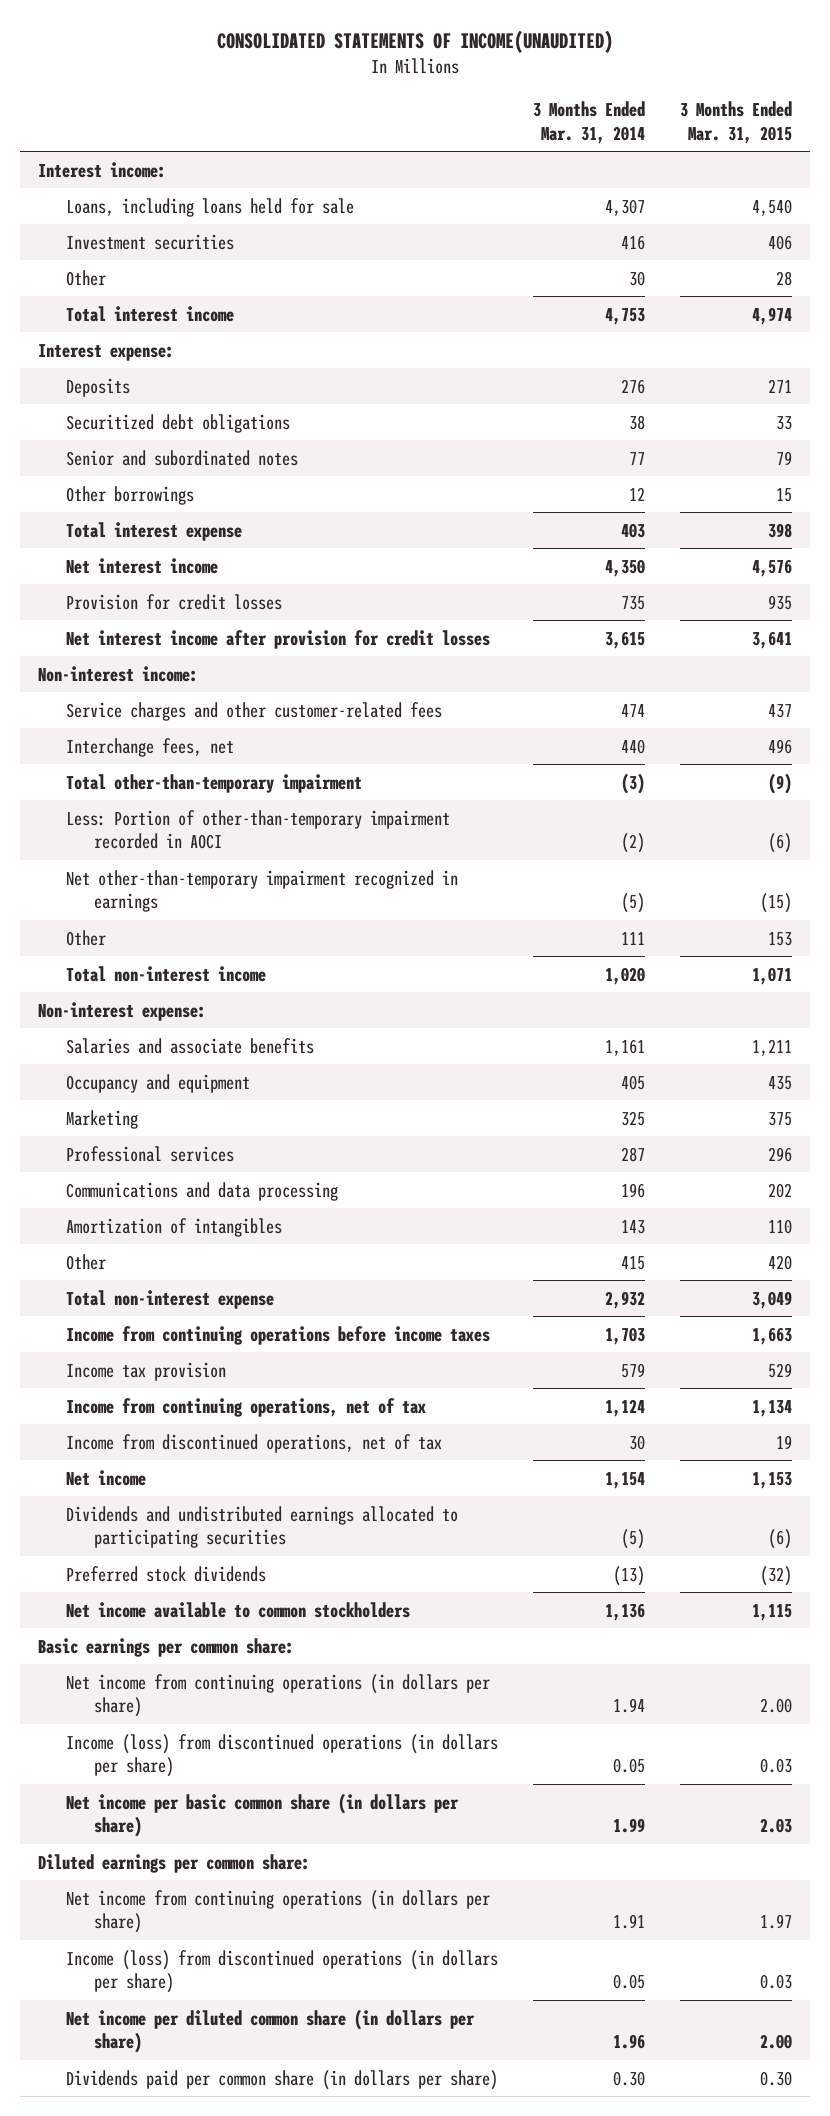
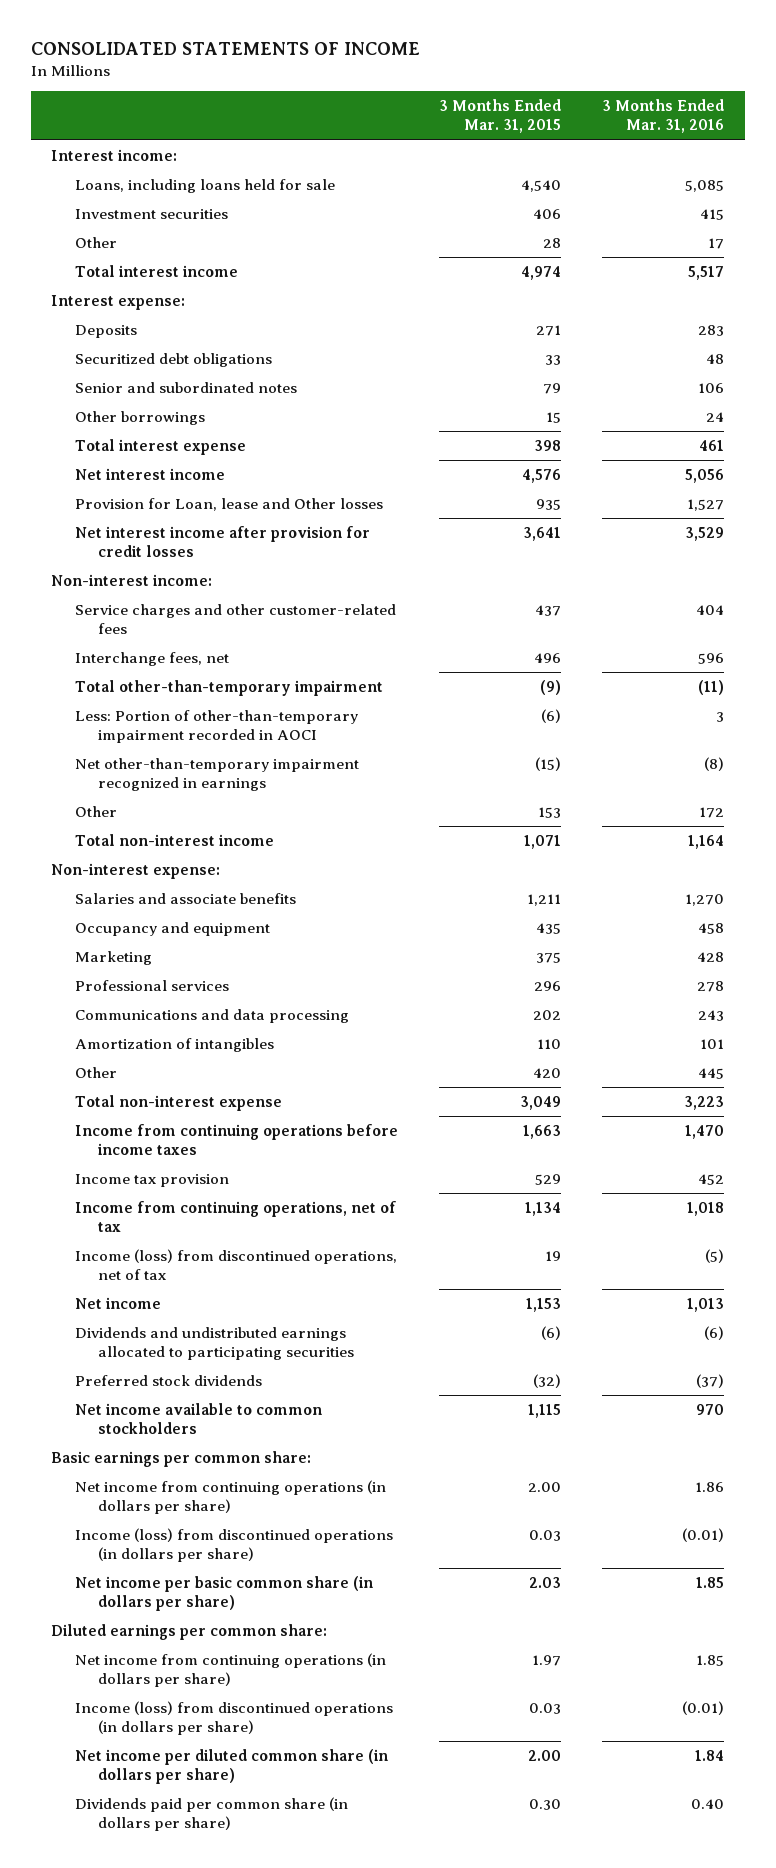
- CONSOLIDATED STATEMENTS OF INCOME(UNAUDITED)
+ CONSOLIDATED STATEMENTS OF INCOME
- | 3 Months Ended Mar. 31, 2014 | 3 Months Ended Mar. 31, 2015
+ | 3 Months Ended Mar. 31, 2015 | 3 Months Ended Mar. 31, 2016
- Provision for credit losses | 735 | 935
+ Provision for Loan, lease and Other losses | 935 | 1,527
- Income from discontinued operations, net of tax | 30 | 19
+ Income (loss) from discontinued operations, net of tax | 19 | (5)

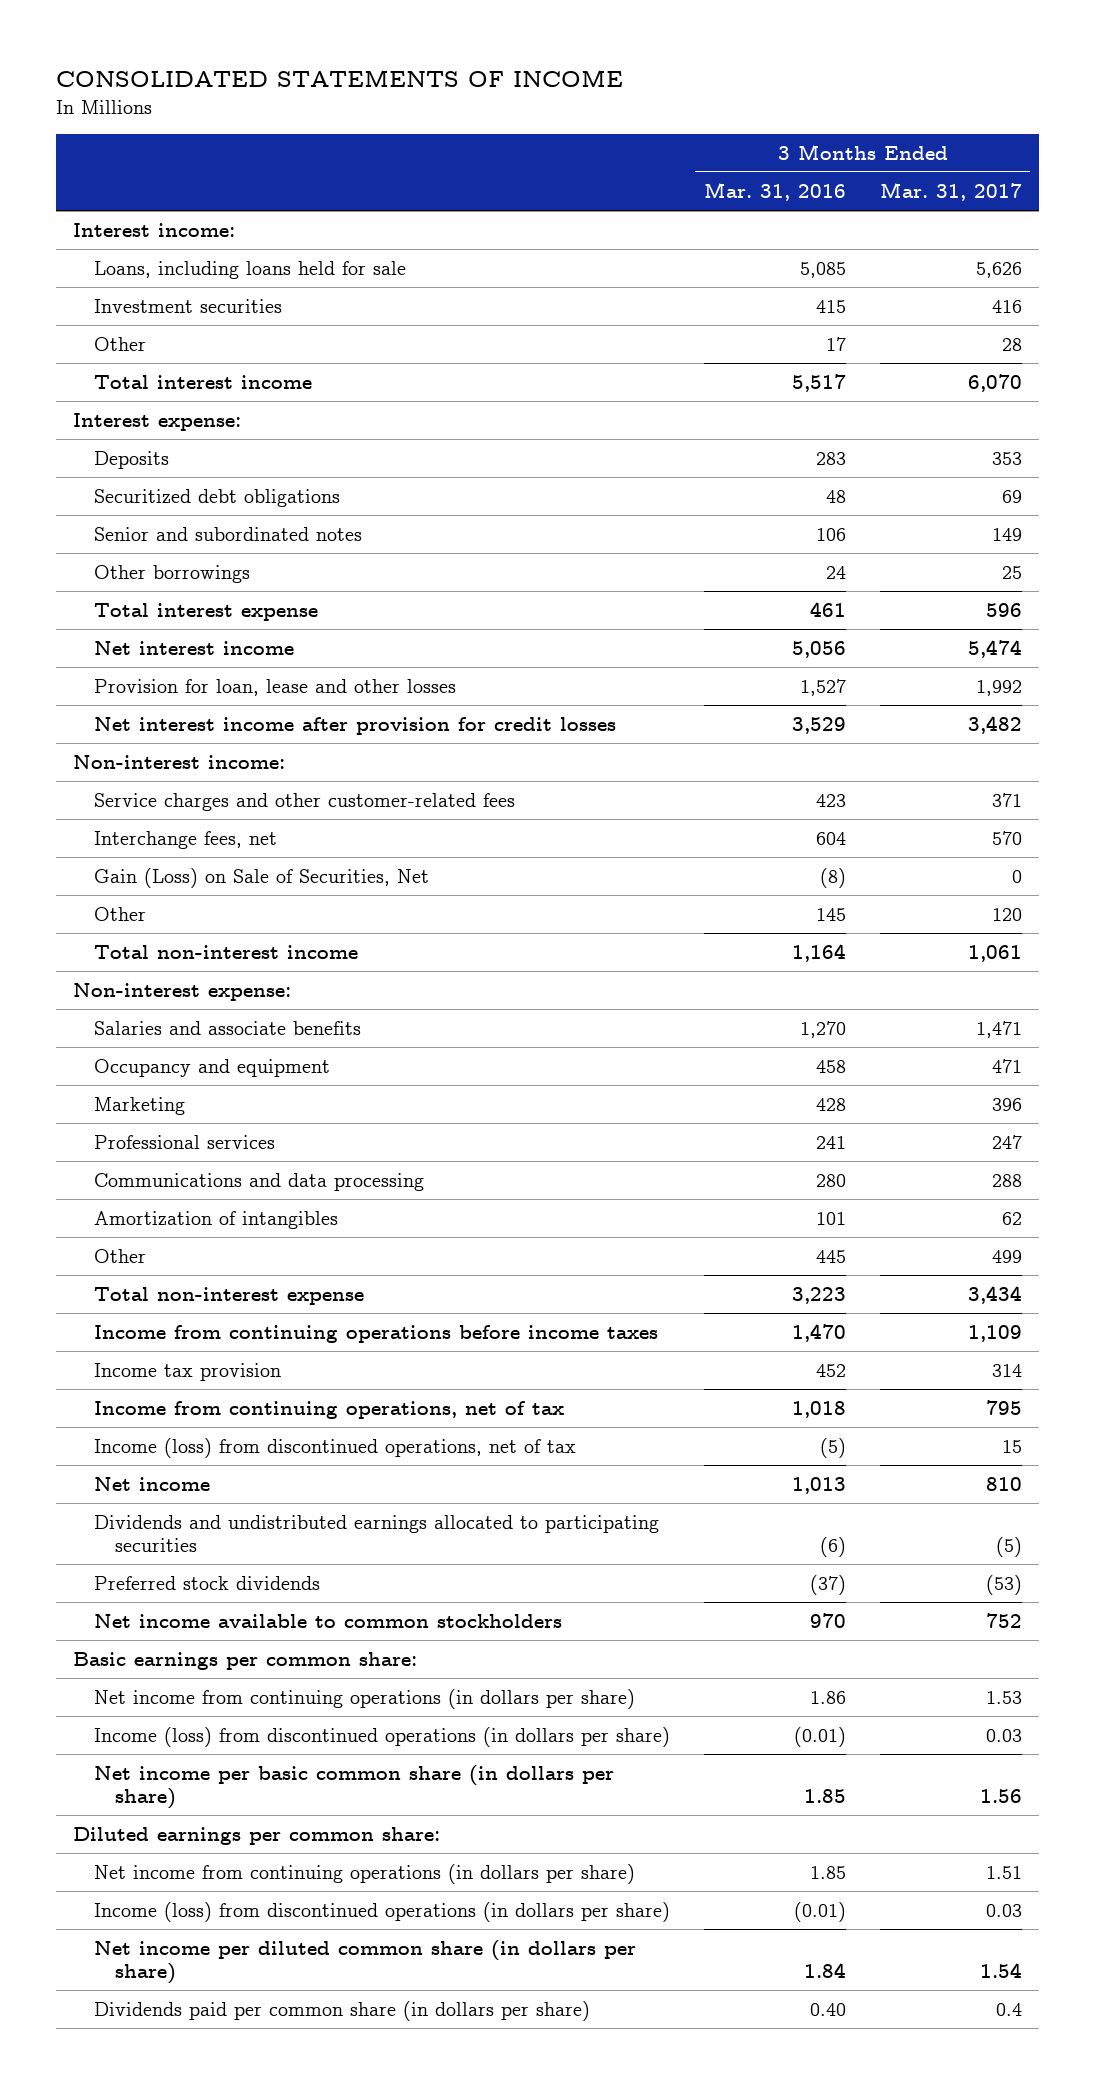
- | 3 Months Ended Mar. 31, 2015 | 3 Months Ended Mar. 31, 2016
+ | 3 Months Ended Mar. 31, 2016 | 3 Months Ended Mar. 31, 2017
- Provision for Loan, lease and Other losses | 935 | 1,527
+ Provision for loan, lease and other losses | 1,527 | 1,992
- Service charges and other customer-related fees | 437 | 404
- Interchange fees, net | 496 | 596
- Total other-than-temporary impairment | (9) | (11)
- Less: Portion of other-than-temporary impairment recorded in AOCI | (6) | 3
- Net other-than-temporary impairment recognized in earnings | (15) | (8)
- Other | 153 | 172
+ Service charges and other customer-related fees | 423 | 371
+ Interchange fees, net | 604 | 570
+ Gain (Loss) on Sale of Securities, Net | (8) | 0
+ Other | 145 | 120
- Professional services | 296 | 278
- Communications and data processing | 202 | 243
+ Professional services | 241 | 247
+ Communications and data processing | 280 | 288

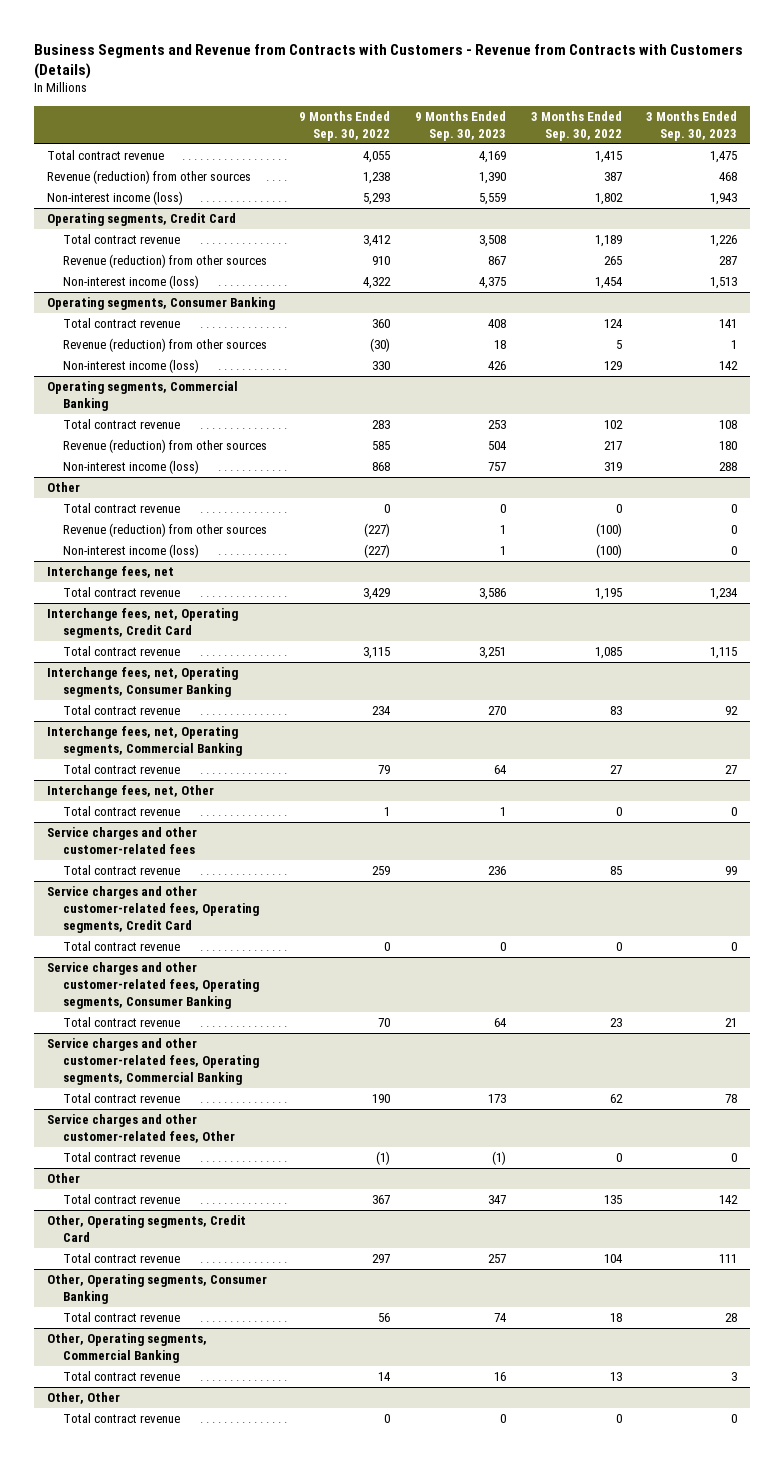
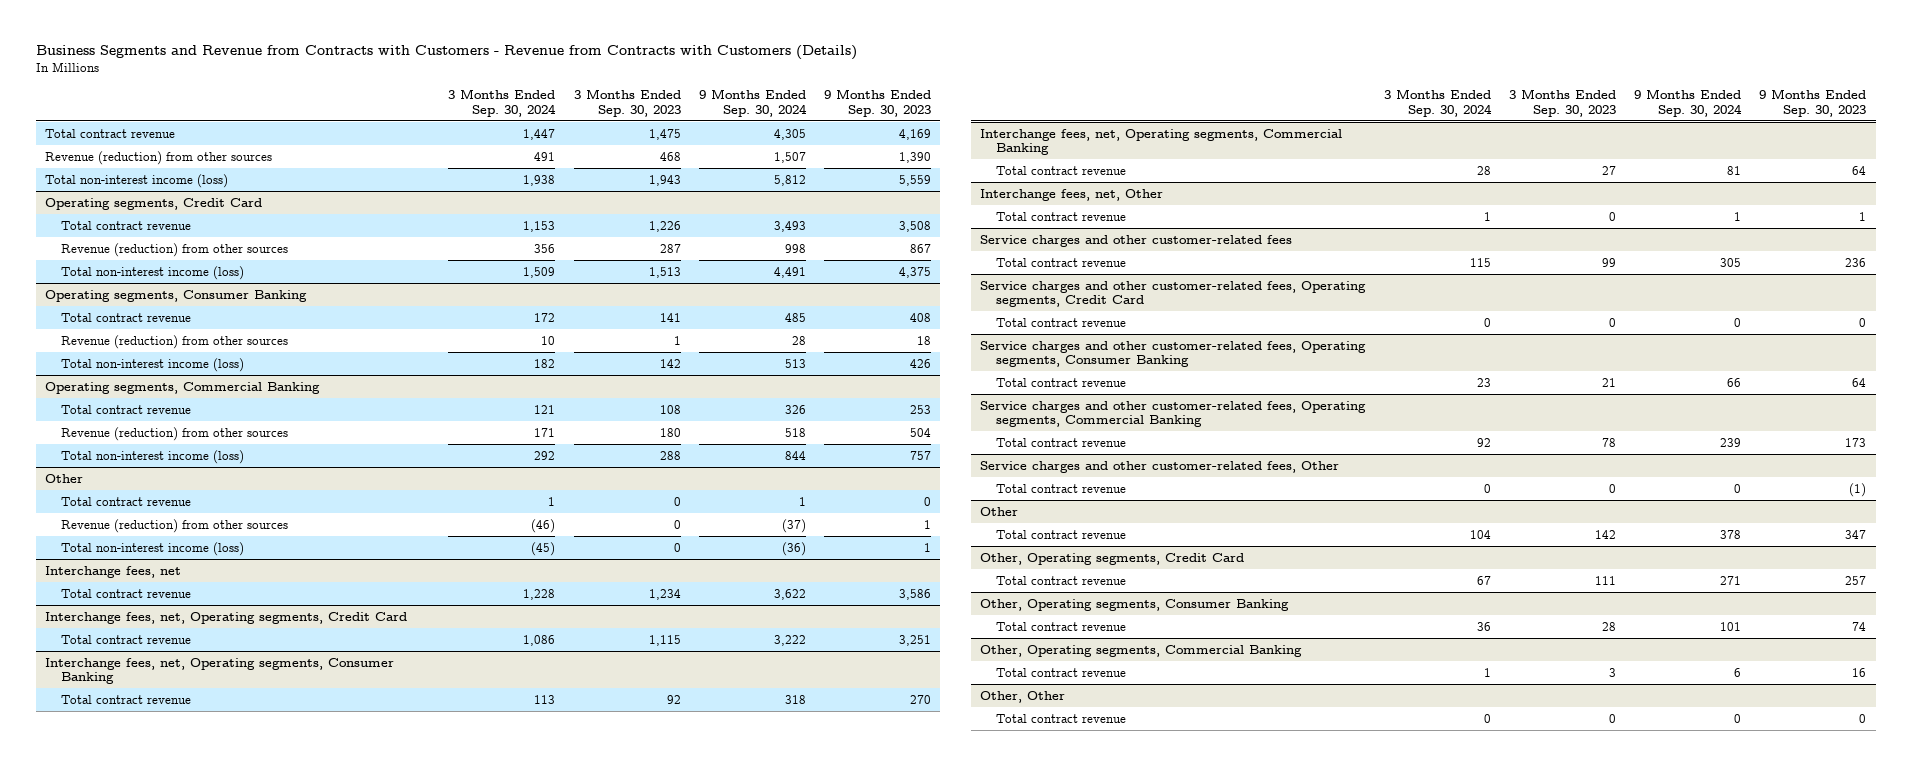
- | 9 Months Ended Sep. 30, 2022 | 9 Months Ended Sep. 30, 2023 | 3 Months Ended Sep. 30, 2022 | 3 Months Ended Sep. 30, 2023
+ | 3 Months Ended Sep. 30, 2024 | 3 Months Ended Sep. 30, 2023 | 9 Months Ended Sep. 30, 2024 | 9 Months Ended Sep. 30, 2023
- Non-interest income (loss) | 5,293 | 5,559 | 1,802 | 1,943
+ Total non-interest income (loss) | 1,938 | 1,943 | 5,812 | 5,559
@ Operating segments, Credit Card
- Non-interest income (loss) | 4,322 | 4,375 | 1,454 | 1,513
+ Total non-interest income (loss) | 1,509 | 1,513 | 4,491 | 4,375
@ Operating segments, Consumer Banking
- Non-interest income (loss) | 330 | 426 | 129 | 142
+ Total non-interest income (loss) | 182 | 142 | 513 | 426
@ Operating segments, Commercial Banking
- Non-interest income (loss) | 868 | 757 | 319 | 288
+ Total non-interest income (loss) | 292 | 288 | 844 | 757
@ Other
- Non-interest income (loss) | (227) | 1 | (100) | 0
+ Total non-interest income (loss) | (45) | 0 | (36) | 1

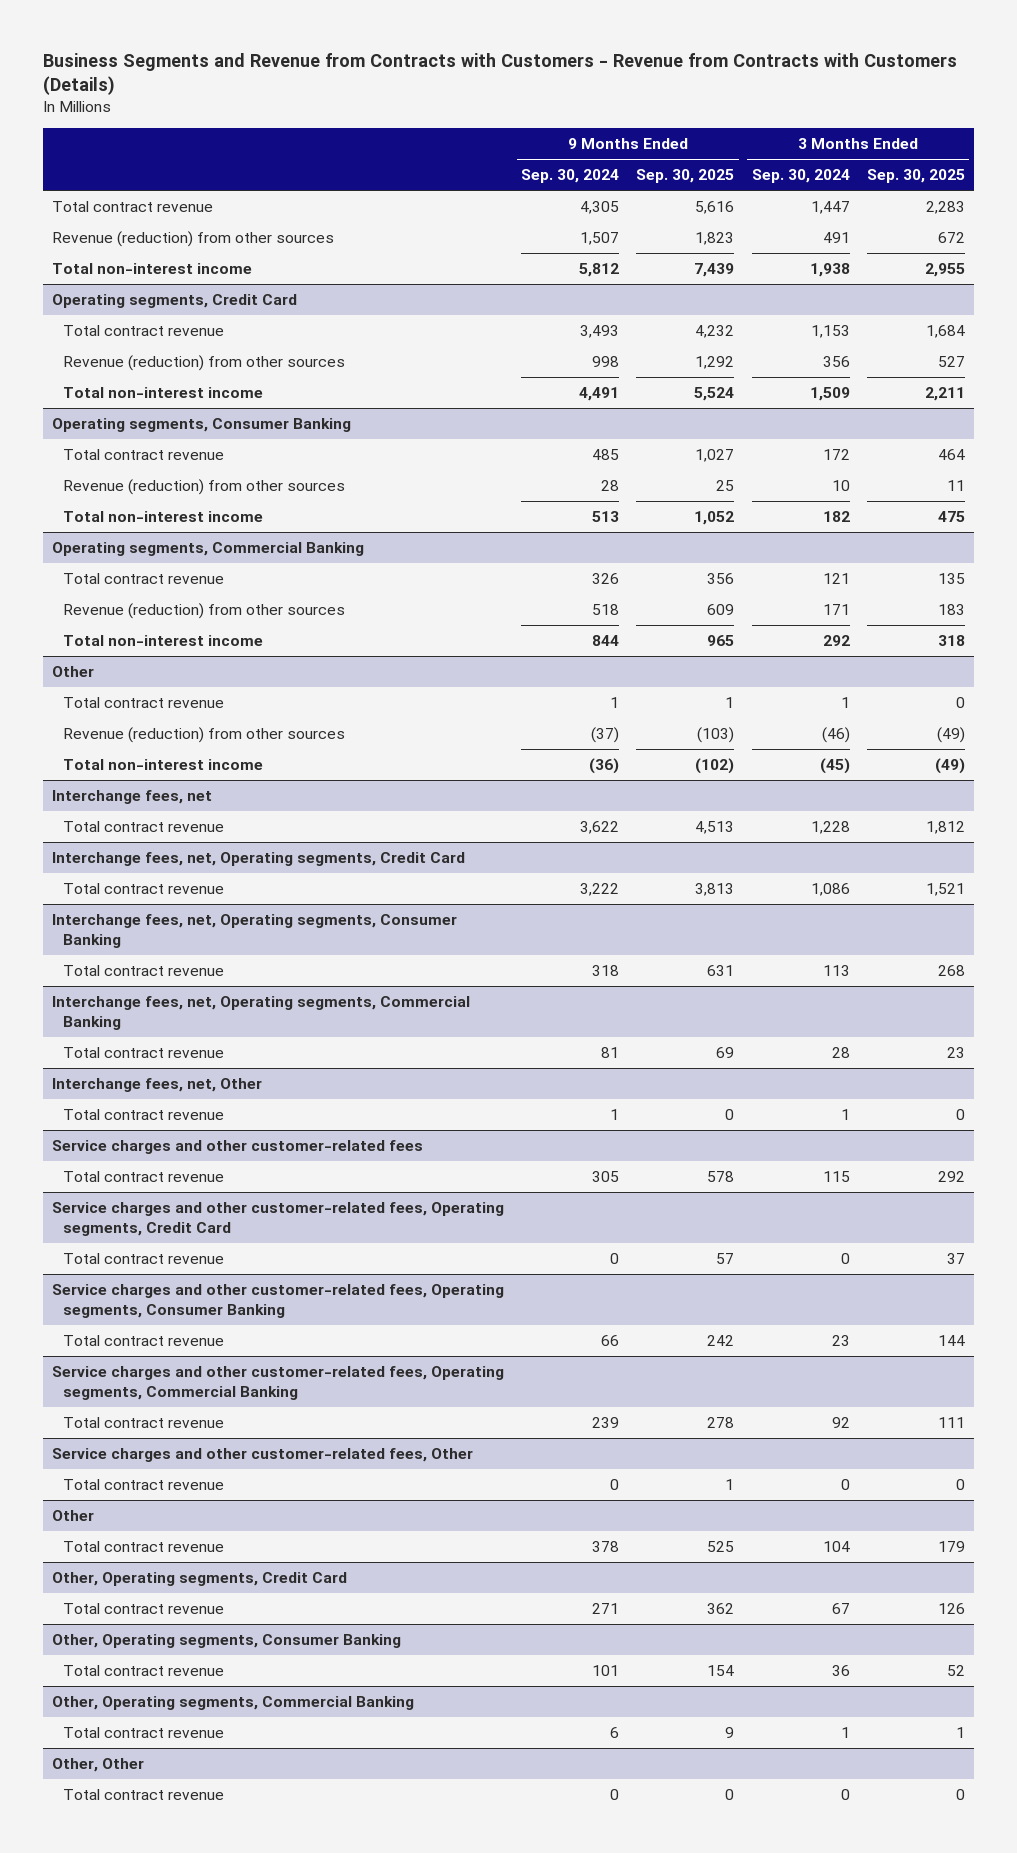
- | 3 Months Ended Sep. 30, 2024 | 3 Months Ended Sep. 30, 2023 | 9 Months Ended Sep. 30, 2024 | 9 Months Ended Sep. 30, 2023
+ | 9 Months Ended Sep. 30, 2024 | 9 Months Ended Sep. 30, 2025 | 3 Months Ended Sep. 30, 2024 | 3 Months Ended Sep. 30, 2025
- Total non-interest income (loss) | 1,938 | 1,943 | 5,812 | 5,559
+ Total non-interest income | 5,812 | 7,439 | 1,938 | 2,955
@ Operating segments, Credit Card
- Total non-interest income (loss) | 1,509 | 1,513 | 4,491 | 4,375
+ Total non-interest income | 4,491 | 5,524 | 1,509 | 2,211
@ Operating segments, Consumer Banking
- Total non-interest income (loss) | 182 | 142 | 513 | 426
+ Total non-interest income | 513 | 1,052 | 182 | 475
@ Operating segments, Commercial Banking
- Total non-interest income (loss) | 292 | 288 | 844 | 757
+ Total non-interest income | 844 | 965 | 292 | 318
@ Other
- Total non-interest income (loss) | (45) | 0 | (36) | 1
+ Total non-interest income | (36) | (102) | (45) | (49)

